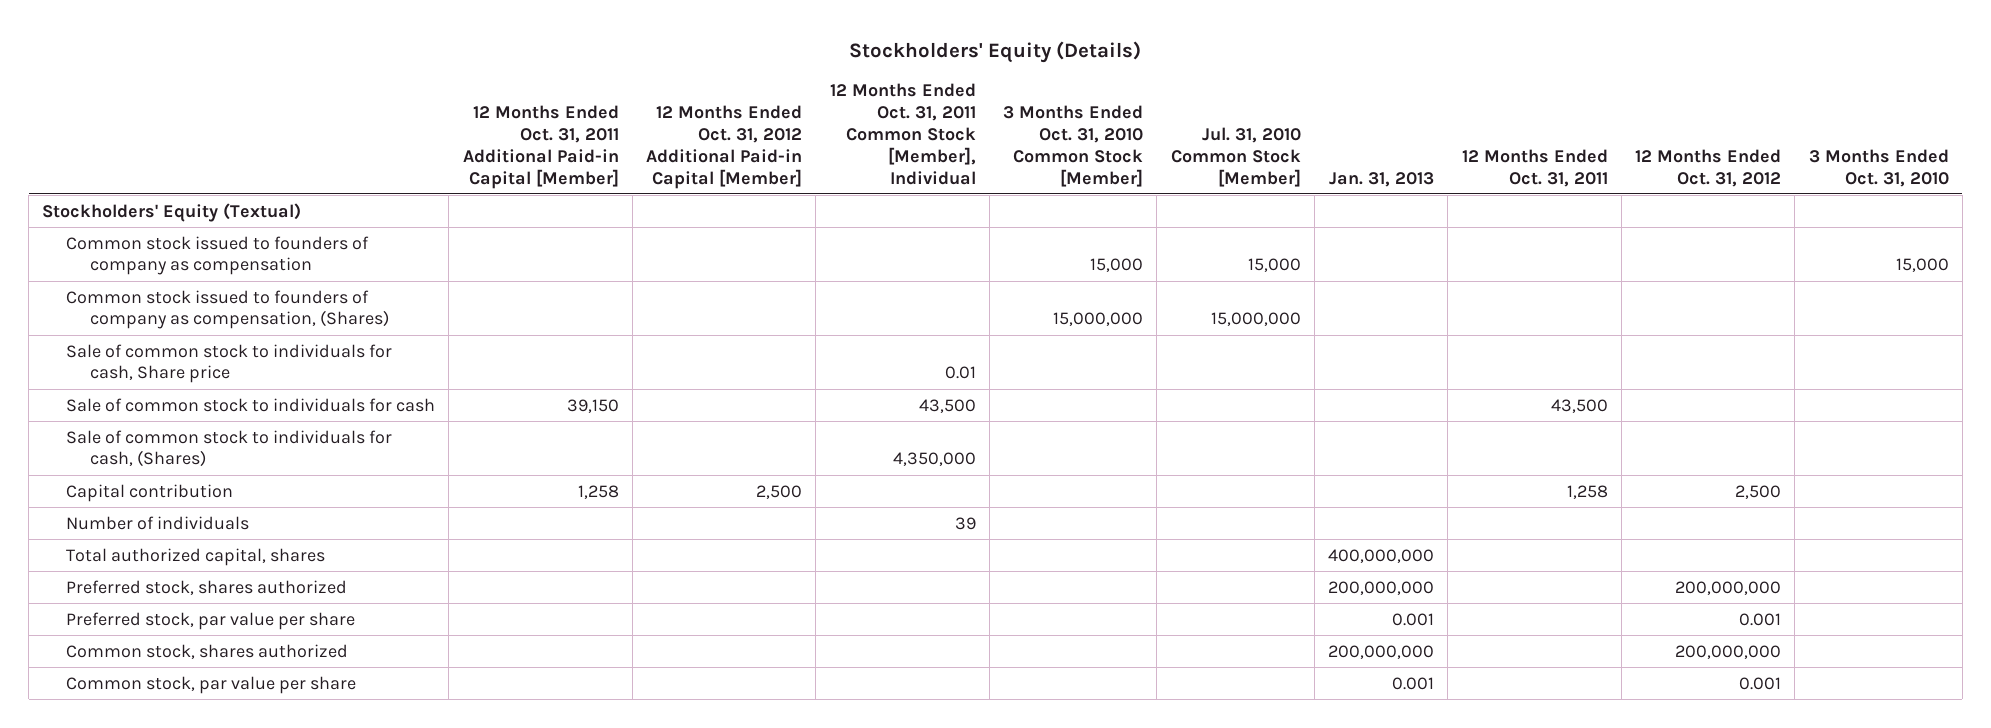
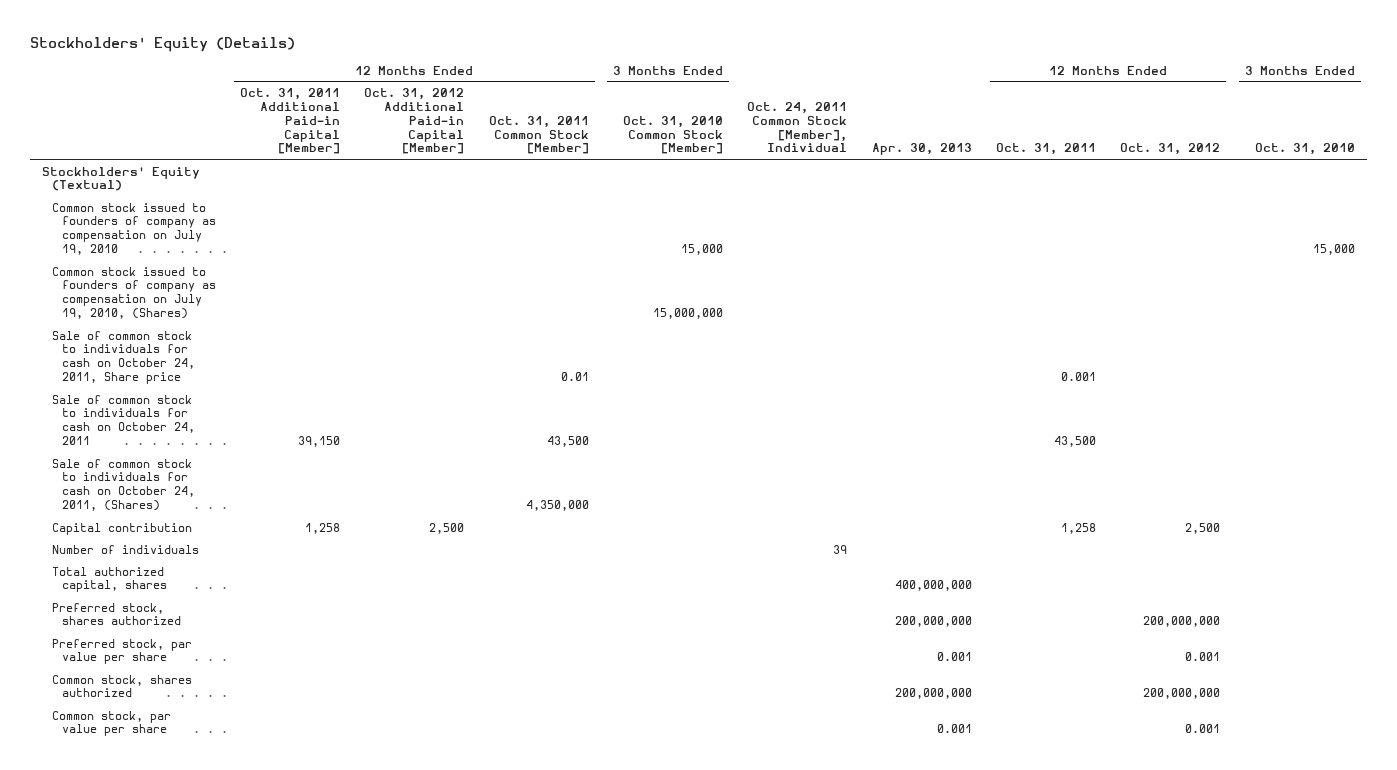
- | 12 Months Ended Oct. 31, 2011 Additional Paid-in Capital [Member] | 12 Months Ended Oct. 31, 2012 Additional Paid-in Capital [Member] | 12 Months Ended Oct. 31, 2011 Common Stock [Member], Individual | 3 Months Ended Oct. 31, 2010 Common Stock [Member] | Jul. 31, 2010 Common Stock [Member] | Jan. 31, 2013 | 12 Months Ended Oct. 31, 2011 | 12 Months Ended Oct. 31, 2012 | 3 Months Ended Oct. 31, 2010
+ | 12 Months Ended Oct. 31, 2011 Additional Paid-in Capital [Member] | 12 Months Ended Oct. 31, 2012 Additional Paid-in Capital [Member] | 12 Months Ended Oct. 31, 2011 Common Stock [Member] | 3 Months Ended Oct. 31, 2010 Common Stock [Member] | Oct. 24, 2011 Common Stock [Member], Individual | Apr. 30, 2013 | 12 Months Ended Oct. 31, 2011 | 12 Months Ended Oct. 31, 2012 | 3 Months Ended Oct. 31, 2010
- Common stock issued to founders of company as compensation | | | | 15,000 | 15,000 | | | | 15,000
- Common stock issued to founders of company as compensation, (Shares) | | | | 15,000,000 | 15,000,000 | | | |
- Sale of common stock to individuals for cash, Share price | | | 0.01 | | | | | |
- Sale of common stock to individuals for cash | 39,150 | | 43,500 | | | | 43,500 | |
- Sale of common stock to individuals for cash, (Shares) | | | 4,350,000 | | | | | |
+ Common stock issued to founders of company as compensation on July 19, 2010 | | | | 15,000 | | | | | 15,000
+ Common stock issued to founders of company as compensation on July 19, 2010, (Shares) | | | | 15,000,000 | | | | |
+ Sale of common stock to individuals for cash on October 24, 2011, Share price | | | 0.01 | | | | 0.001 | |
+ Sale of common stock to individuals for cash on October 24, 2011 | 39,150 | | 43,500 | | | | 43,500 | |
+ Sale of common stock to individuals for cash on October 24, 2011, (Shares) | | | 4,350,000 | | | | | |

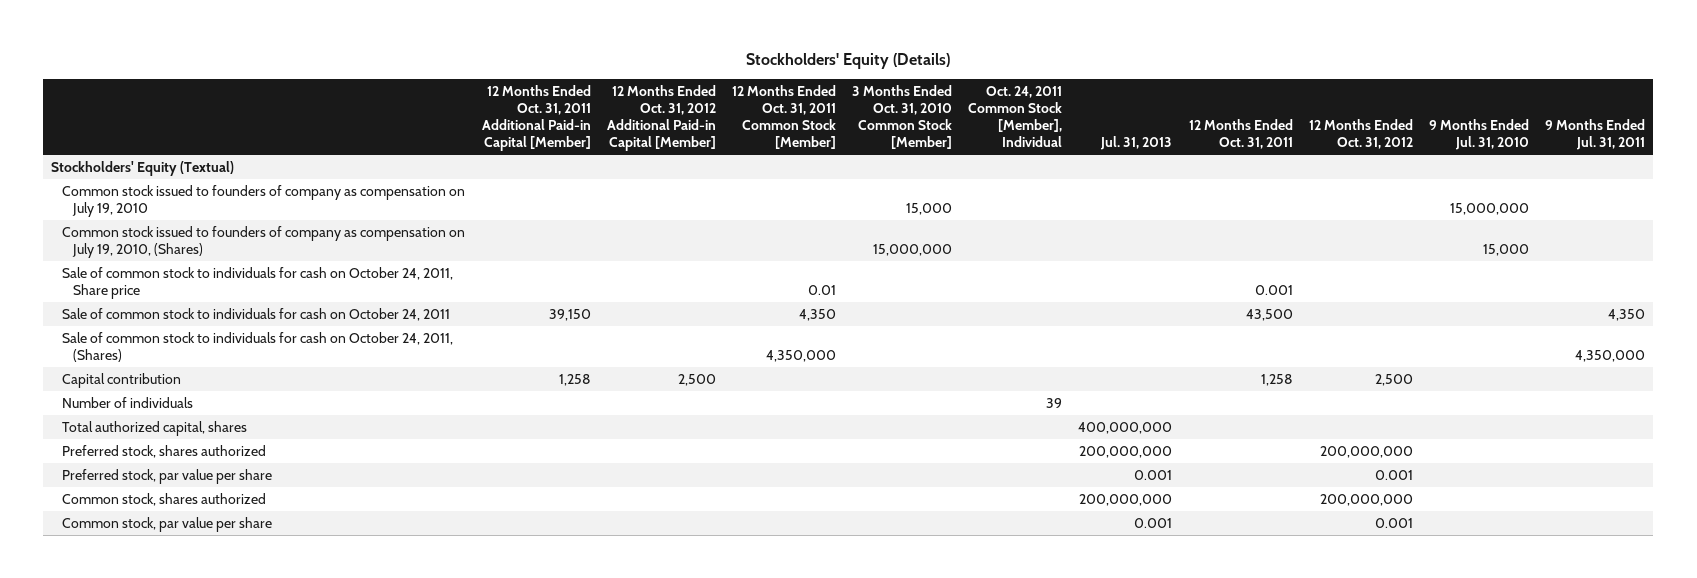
- | 12 Months Ended Oct. 31, 2011 Additional Paid-in Capital [Member] | 12 Months Ended Oct. 31, 2012 Additional Paid-in Capital [Member] | 12 Months Ended Oct. 31, 2011 Common Stock [Member] | 3 Months Ended Oct. 31, 2010 Common Stock [Member] | Oct. 24, 2011 Common Stock [Member], Individual | Apr. 30, 2013 | 12 Months Ended Oct. 31, 2011 | 12 Months Ended Oct. 31, 2012 | 3 Months Ended Oct. 31, 2010
+ | 12 Months Ended Oct. 31, 2011 Additional Paid-in Capital [Member] | 12 Months Ended Oct. 31, 2012 Additional Paid-in Capital [Member] | 12 Months Ended Oct. 31, 2011 Common Stock [Member] | 3 Months Ended Oct. 31, 2010 Common Stock [Member] | Oct. 24, 2011 Common Stock [Member], Individual | Jul. 31, 2013 | 12 Months Ended Oct. 31, 2011 | 12 Months Ended Oct. 31, 2012 | 9 Months Ended Jul. 31, 2010 | 9 Months Ended Jul. 31, 2011
- Sale of common stock to individuals for cash on October 24, 2011 | 39,150 | | 43,500 | | | | 43,500 | |
+ Sale of common stock to individuals for cash on October 24, 2011 | 39,150 | | 4,350 | | | | 43,500 | | | 4,350

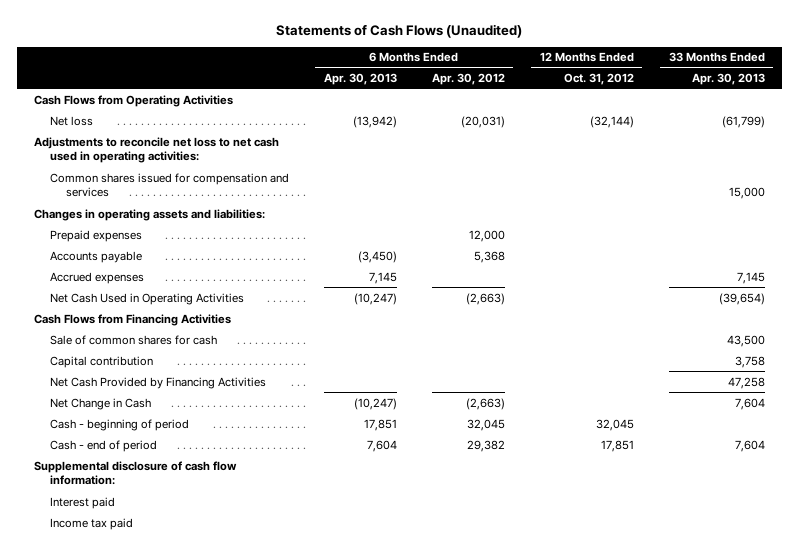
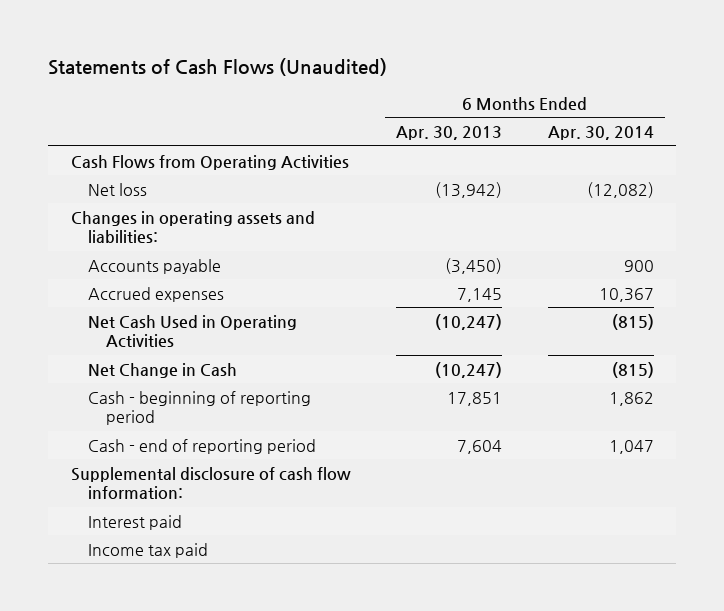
- | 6 Months Ended Apr. 30, 2013 | 6 Months Ended Apr. 30, 2012 | 12 Months Ended Oct. 31, 2012 | 33 Months Ended Apr. 30, 2013
+ | 6 Months Ended Apr. 30, 2013 | 6 Months Ended Apr. 30, 2014
- Adjustments to reconcile net loss to net cash used in operating activities:
- Common shares issued for compensation and services | | | | 15,000
- Prepaid expenses | | 12,000 | |
- Cash Flows from Financing Activities
- Sale of common shares for cash | | | | 43,500
- Capital contribution | | | | 3,758
- Net Cash Provided by Financing Activities | | | | 47,258
- Cash - beginning of period | 17,851 | 32,045 | 32,045 |
- Cash - end of period | 7,604 | 29,382 | 17,851 | 7,604
+ Cash - beginning of reporting period | 17,851 | 1,862
+ Cash - end of reporting period | 7,604 | 1,047

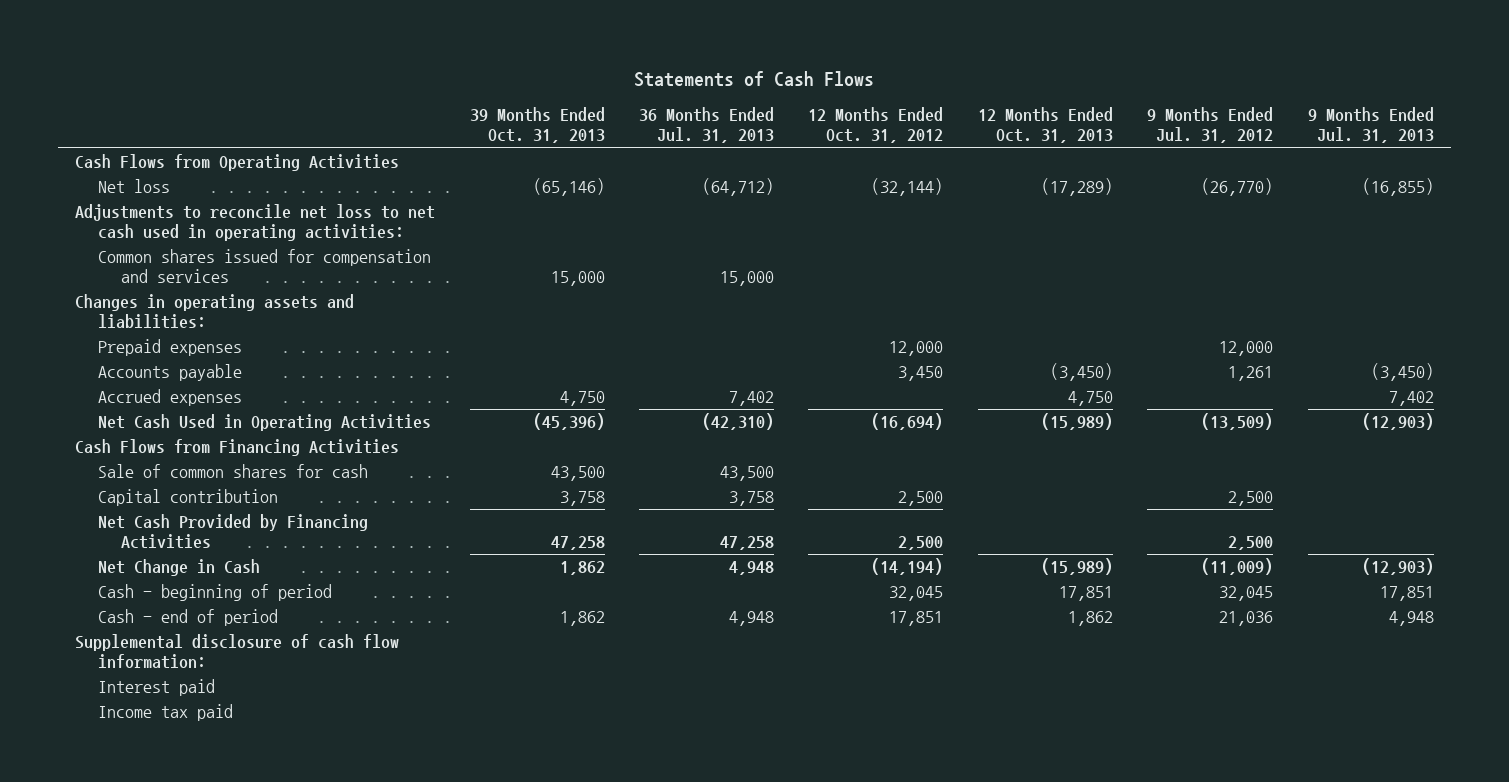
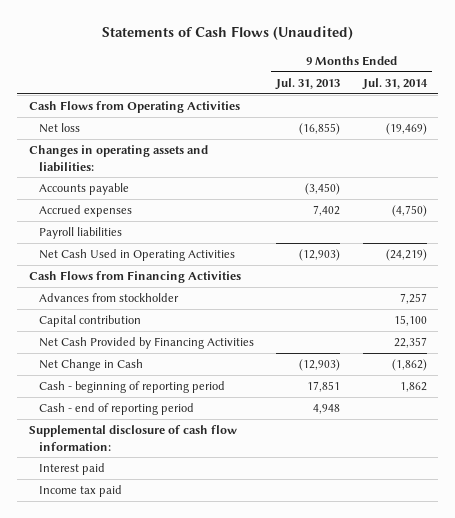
- Statements of Cash Flows
+ Statements of Cash Flows (Unaudited)
- | 39 Months Ended Oct. 31, 2013 | 36 Months Ended Jul. 31, 2013 | 12 Months Ended Oct. 31, 2012 | 12 Months Ended Oct. 31, 2013 | 9 Months Ended Jul. 31, 2012 | 9 Months Ended Jul. 31, 2013
+ | 9 Months Ended Jul. 31, 2013 | 9 Months Ended Jul. 31, 2014
- Adjustments to reconcile net loss to net cash used in operating activities:
- Common shares issued for compensation and services | 15,000 | 15,000 | | | |
- Prepaid expenses | | | 12,000 | | 12,000 |
+ Payroll liabilities
- Sale of common shares for cash | 43,500 | 43,500 | | | |
+ Advances from stockholder | | 7,257
- Cash - beginning of period | | | 32,045 | 17,851 | 32,045 | 17,851
- Cash - end of period | 1,862 | 4,948 | 17,851 | 1,862 | 21,036 | 4,948
+ Cash - beginning of reporting period | 17,851 | 1,862
+ Cash - end of reporting period | 4,948 |

